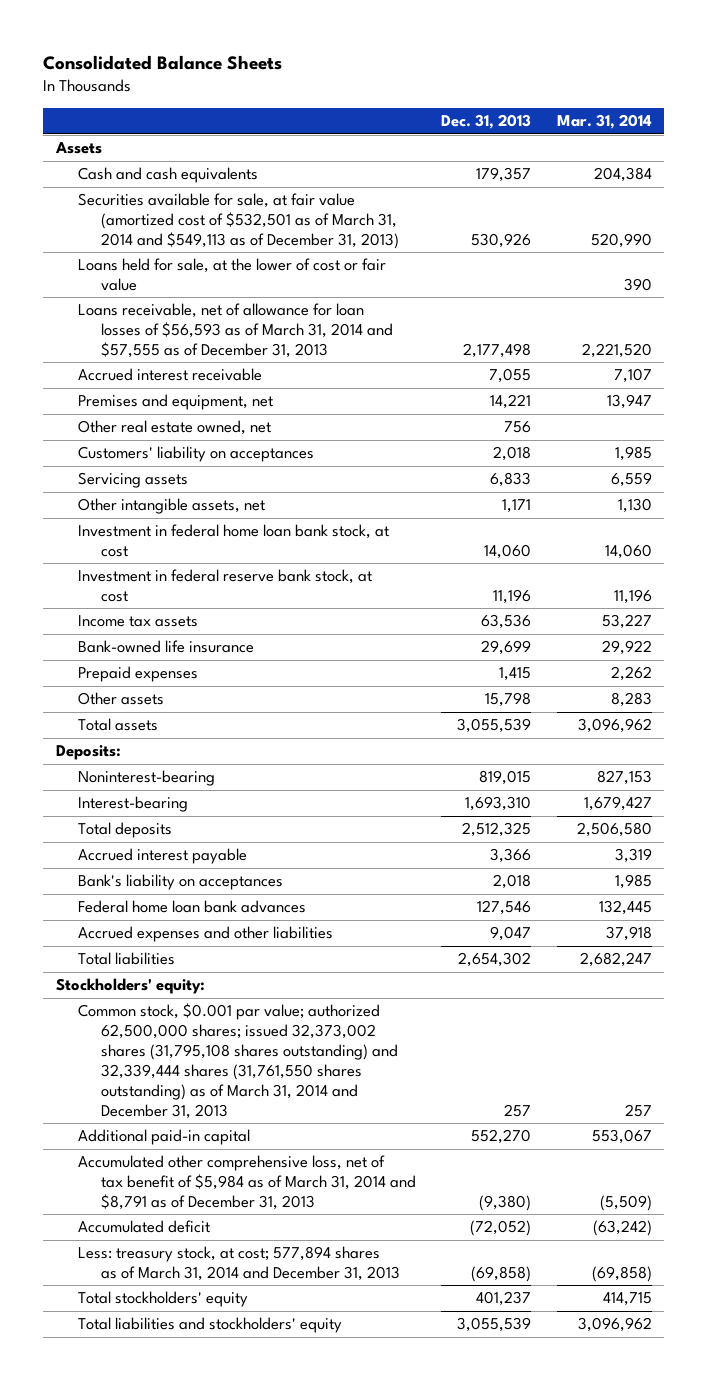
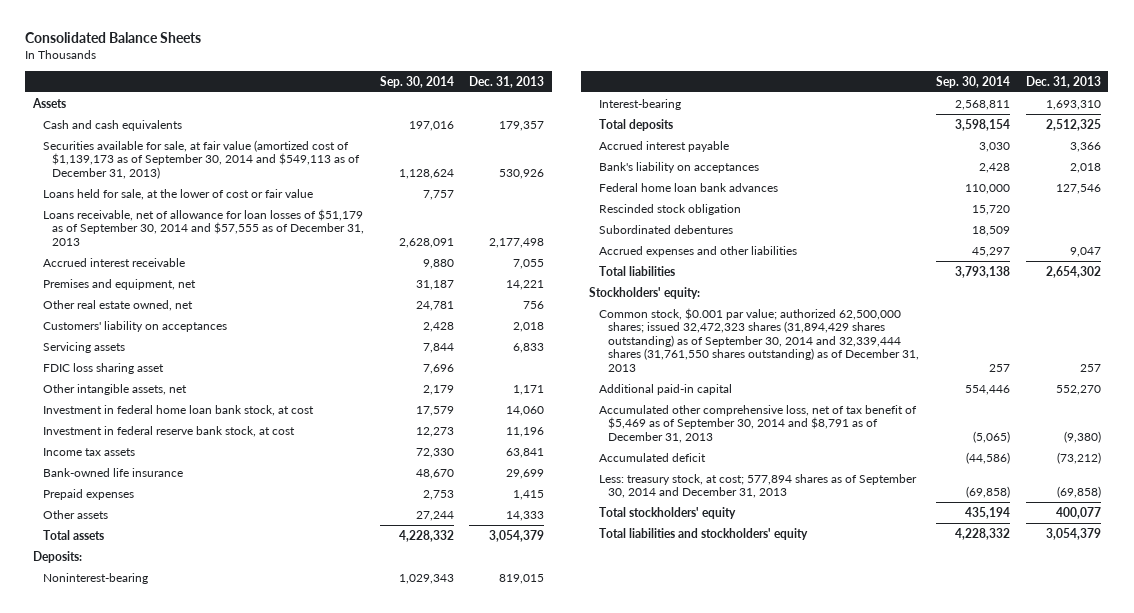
- | Dec. 31, 2013 | Mar. 31, 2014
+ | Sep. 30, 2014 | Dec. 31, 2013
- Securities available for sale, at fair value (amortized cost of $532,501 as of March 31, 2014 and $549,113 as of December 31, 2013) | 530,926 | 520,990
+ Securities available for sale, at fair value (amortized cost of $1,139,173 as of September 30, 2014 and $549,113 as of December 31, 2013) | 1,128,624 | 530,926
- Loans receivable, net of allowance for loan losses of $56,593 as of March 31, 2014 and $57,555 as of December 31, 2013 | 2,177,498 | 2,221,520
+ Loans receivable, net of allowance for loan losses of $51,179 as of September 30, 2014 and $57,555 as of December 31, 2013 | 2,628,091 | 2,177,498
+ FDIC loss sharing asset | 7,696 |
- Income tax assets | 63,536 | 53,227
+ Income tax assets | 72,330 | 63,841
- Other assets | 15,798 | 8,283
- Total assets | 3,055,539 | 3,096,962
+ Other assets | 27,244 | 14,333
+ Total assets | 4,228,332 | 3,054,379
+ Rescinded stock obligation | 15,720 |
+ Subordinated debentures | 18,509 |
- Common stock, $0.001 par value; authorized 62,500,000 shares; issued 32,373,002 shares (31,795,108 shares outstanding) and 32,339,444 shares (31,761,550 shares outstanding) as of March 31, 2014 and December 31, 2013 | 257 | 257
+ Common stock, $0.001 par value; authorized 62,500,000 shares; issued 32,472,323 shares (31,894,429 shares outstanding) as of September 30, 2014 and 32,339,444 shares (31,761,550 shares outstanding) as of December 31, 2013 | 257 | 257
- Accumulated other comprehensive loss, net of tax benefit of $5,984 as of March 31, 2014 and $8,791 as of December 31, 2013 | (9,380) | (5,509)
- Accumulated deficit | (72,052) | (63,242)
- Less: treasury stock, at cost; 577,894 shares as of March 31, 2014 and December 31, 2013 | (69,858) | (69,858)
- Total stockholders' equity | 401,237 | 414,715
- Total liabilities and stockholders' equity | 3,055,539 | 3,096,962
+ Accumulated other comprehensive loss, net of tax benefit of $5,469 as of September 30, 2014 and $8,791 as of December 31, 2013 | (5,065) | (9,380)
+ Accumulated deficit | (44,586) | (73,212)
+ Less: treasury stock, at cost; 577,894 shares as of September 30, 2014 and December 31, 2013 | (69,858) | (69,858)
+ Total stockholders' equity | 435,194 | 400,077
+ Total liabilities and stockholders' equity | 4,228,332 | 3,054,379

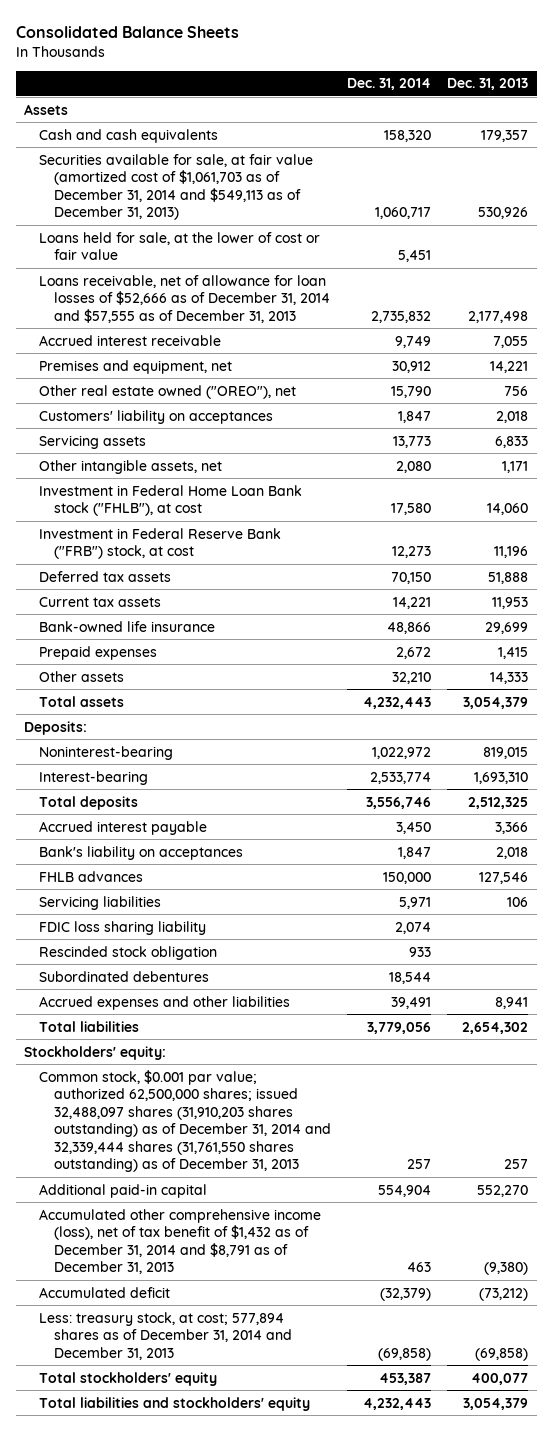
- | Sep. 30, 2014 | Dec. 31, 2013
+ | Dec. 31, 2014 | Dec. 31, 2013
- Securities available for sale, at fair value (amortized cost of $1,139,173 as of September 30, 2014 and $549,113 as of December 31, 2013) | 1,128,624 | 530,926
+ Securities available for sale, at fair value (amortized cost of $1,061,703 as of December 31, 2014 and $549,113 as of December 31, 2013) | 1,060,717 | 530,926
- Loans receivable, net of allowance for loan losses of $51,179 as of September 30, 2014 and $57,555 as of December 31, 2013 | 2,628,091 | 2,177,498
+ Loans receivable, net of allowance for loan losses of $52,666 as of December 31, 2014 and $57,555 as of December 31, 2013 | 2,735,832 | 2,177,498
- Other real estate owned, net | 24,781 | 756
+ Other real estate owned ("OREO"), net | 15,790 | 756
- FDIC loss sharing asset | 7,696 |
- Investment in federal home loan bank stock, at cost | 17,579 | 14,060
- Investment in federal reserve bank stock, at cost | 12,273 | 11,196
- Income tax assets | 72,330 | 63,841
+ Investment in Federal Home Loan Bank stock ("FHLB"), at cost | 17,580 | 14,060
+ Investment in Federal Reserve Bank ("FRB") stock, at cost | 12,273 | 11,196
+ Deferred tax assets | 70,150 | 51,888
+ Current tax assets | 14,221 | 11,953
- Federal home loan bank advances | 110,000 | 127,546
+ FHLB advances | 150,000 | 127,546
+ Servicing liabilities | 5,971 | 106
+ FDIC loss sharing liability | 2,074 |
- Accrued expenses and other liabilities | 45,297 | 9,047
+ Accrued expenses and other liabilities | 39,491 | 8,941
- Common stock, $0.001 par value; authorized 62,500,000 shares; issued 32,472,323 shares (31,894,429 shares outstanding) as of September 30, 2014 and 32,339,444 shares (31,761,550 shares outstanding) as of December 31, 2013 | 257 | 257
+ Common stock, $0.001 par value; authorized 62,500,000 shares; issued 32,488,097 shares (31,910,203 shares outstanding) as of December 31, 2014 and 32,339,444 shares (31,761,550 shares outstanding) as of December 31, 2013 | 257 | 257
- Accumulated other comprehensive loss, net of tax benefit of $5,469 as of September 30, 2014 and $8,791 as of December 31, 2013 | (5,065) | (9,380)
+ Accumulated other comprehensive income (loss), net of tax benefit of $1,432 as of December 31, 2014 and $8,791 as of December 31, 2013 | 463 | (9,380)
- Less: treasury stock, at cost; 577,894 shares as of September 30, 2014 and December 31, 2013 | (69,858) | (69,858)
+ Less: treasury stock, at cost; 577,894 shares as of December 31, 2014 and December 31, 2013 | (69,858) | (69,858)

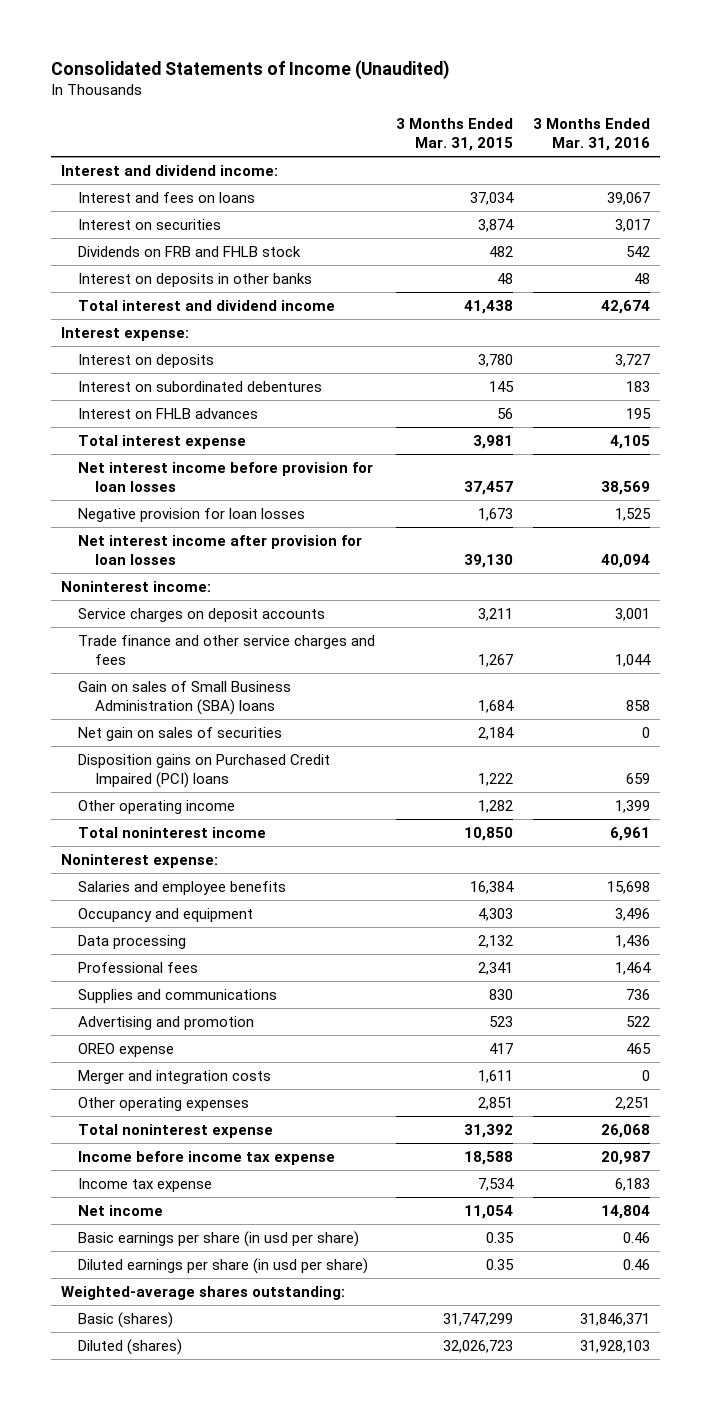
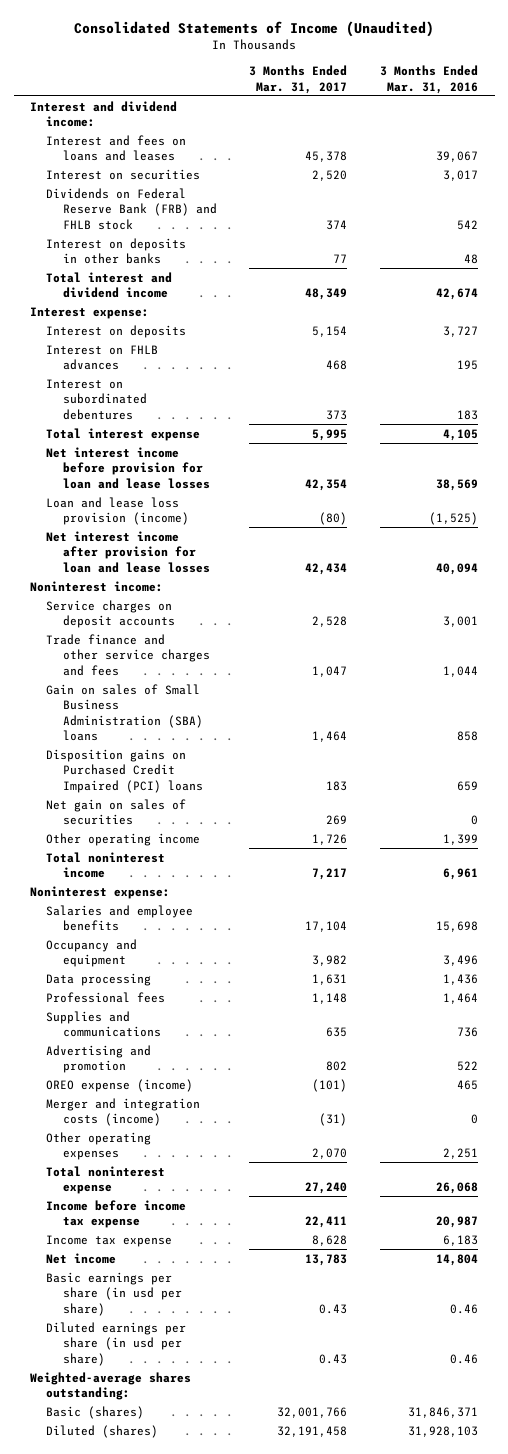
- | 3 Months Ended Mar. 31, 2015 | 3 Months Ended Mar. 31, 2016
+ | 3 Months Ended Mar. 31, 2017 | 3 Months Ended Mar. 31, 2016
- Interest and fees on loans | 37,034 | 39,067
+ Interest and fees on loans and leases | 45,378 | 39,067
- Dividends on FRB and FHLB stock | 482 | 542
+ Dividends on Federal Reserve Bank (FRB) and FHLB stock | 374 | 542
moved down: Interest on subordinated debentures | 373 | 183
- Net interest income before provision for loan losses | 37,457 | 38,569
- Negative provision for loan losses | 1,673 | 1,525
- Net interest income after provision for loan losses | 39,130 | 40,094
+ Net interest income before provision for loan and lease losses | 42,354 | 38,569
+ Loan and lease loss provision (income) | (80) | (1,525)
+ Net interest income after provision for loan and lease losses | 42,434 | 40,094
moved down: Net gain on sales of securities | 269 | 0
- OREO expense | 417 | 465
- Merger and integration costs | 1,611 | 0
+ OREO expense (income) | (101) | 465
+ Merger and integration costs (income) | (31) | 0

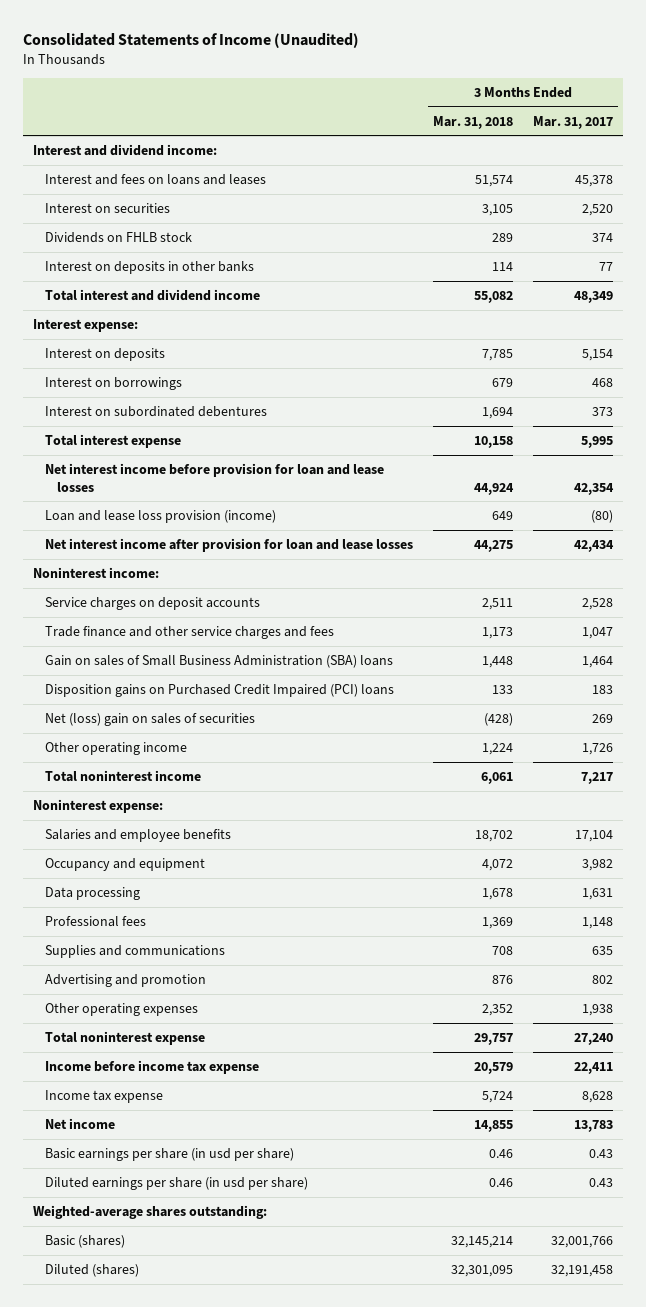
- | 3 Months Ended Mar. 31, 2017 | 3 Months Ended Mar. 31, 2016
+ | 3 Months Ended Mar. 31, 2018 | 3 Months Ended Mar. 31, 2017
- Dividends on Federal Reserve Bank (FRB) and FHLB stock | 374 | 542
+ Dividends on FHLB stock | 289 | 374
- Interest on FHLB advances | 468 | 195
+ Interest on borrowings | 679 | 468
- Net gain on sales of securities | 269 | 0
+ Net (loss) gain on sales of securities | (428) | 269
- OREO expense (income) | (101) | 465
- Merger and integration costs (income) | (31) | 0
- Other operating expenses | 2,070 | 2,251
+ Other operating expenses | 2,352 | 1,938

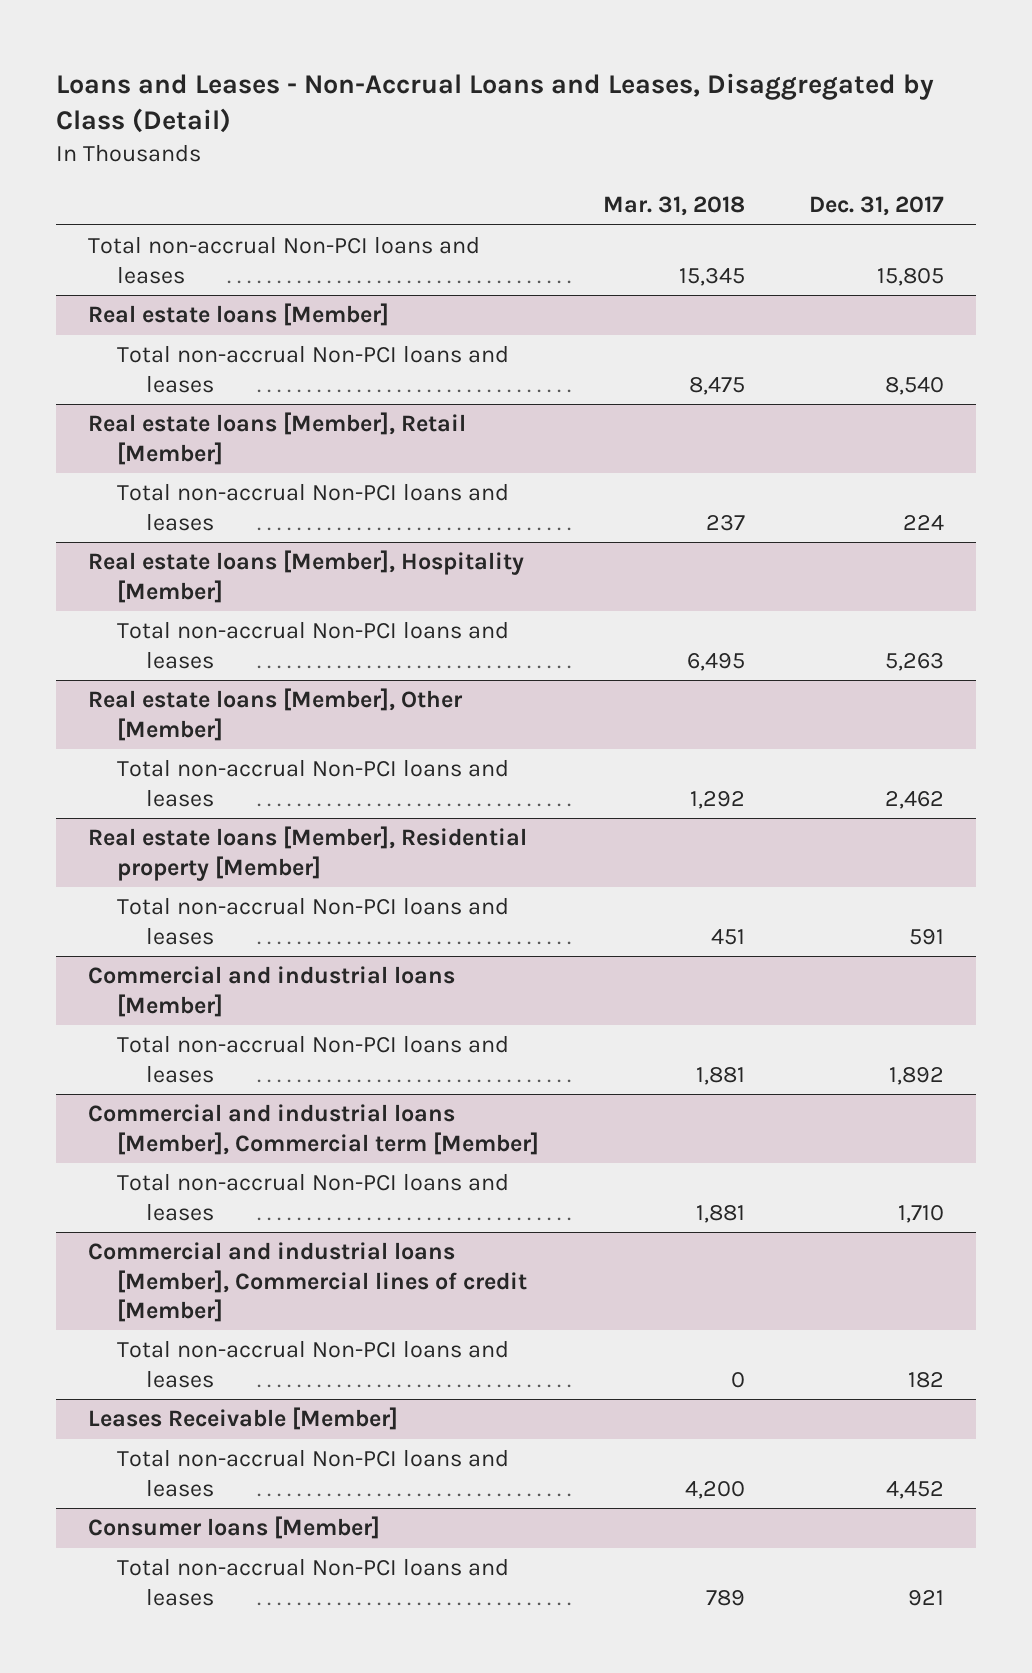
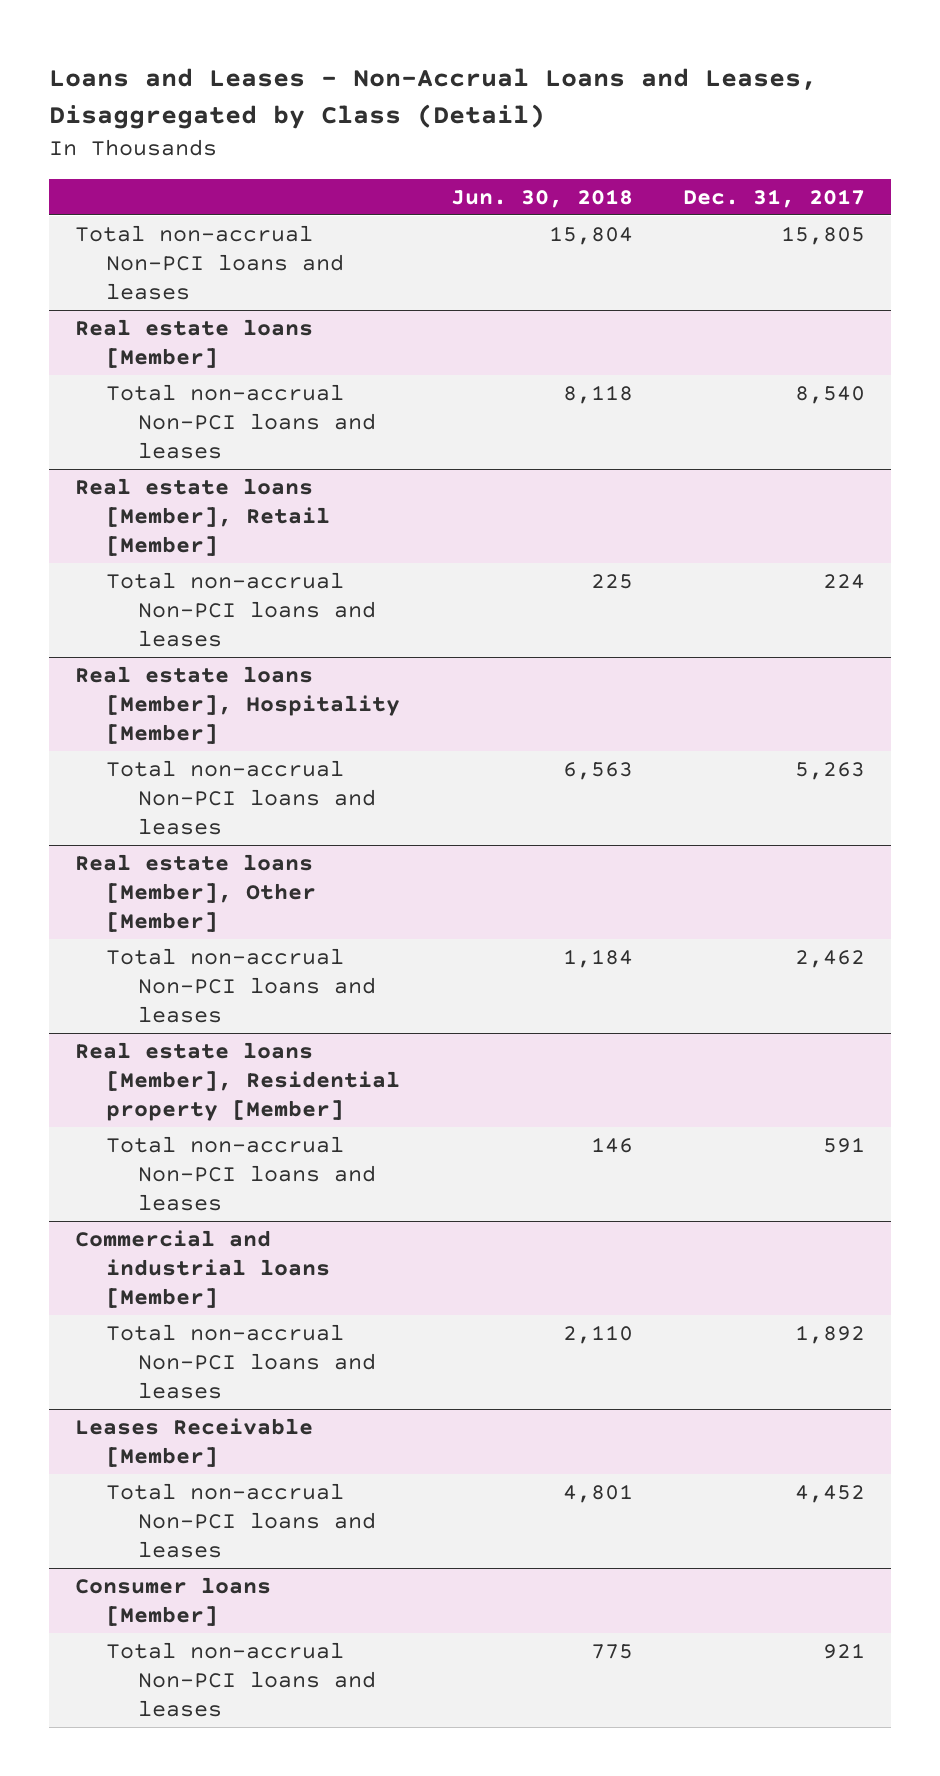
- | Mar. 31, 2018 | Dec. 31, 2017
+ | Jun. 30, 2018 | Dec. 31, 2017
- Commercial and industrial loans [Member], Commercial term [Member]
- Total non-accrual Non-PCI loans and leases | 1,881 | 1,710
- Commercial and industrial loans [Member], Commercial lines of credit [Member]
- Total non-accrual Non-PCI loans and leases | 0 | 182

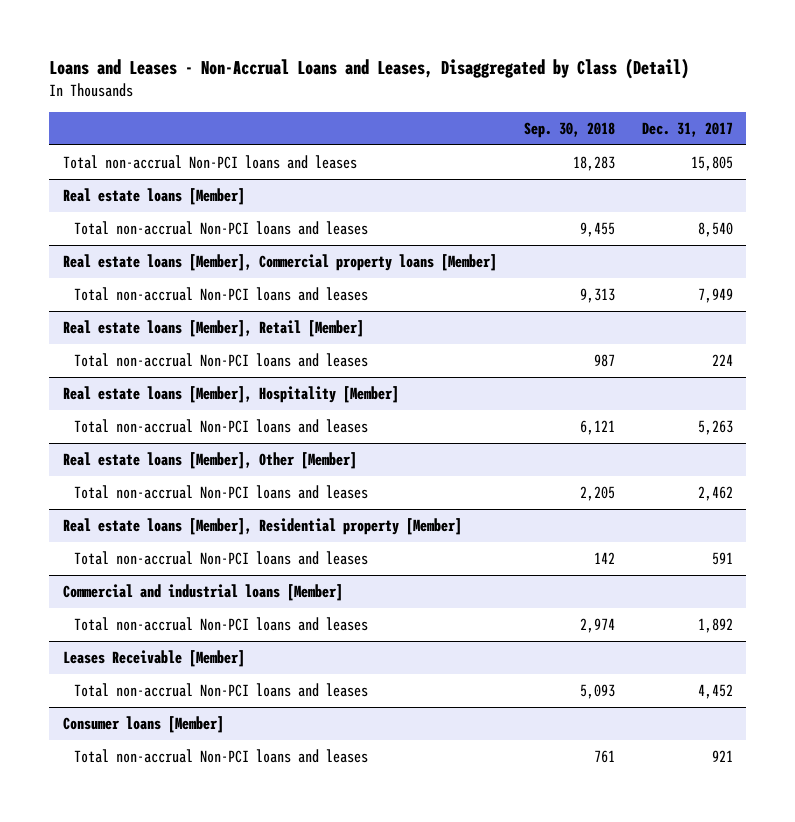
- | Jun. 30, 2018 | Dec. 31, 2017
+ | Sep. 30, 2018 | Dec. 31, 2017
+ Real estate loans [Member], Commercial property loans [Member]
+ Total non-accrual Non-PCI loans and leases | 9,313 | 7,949

